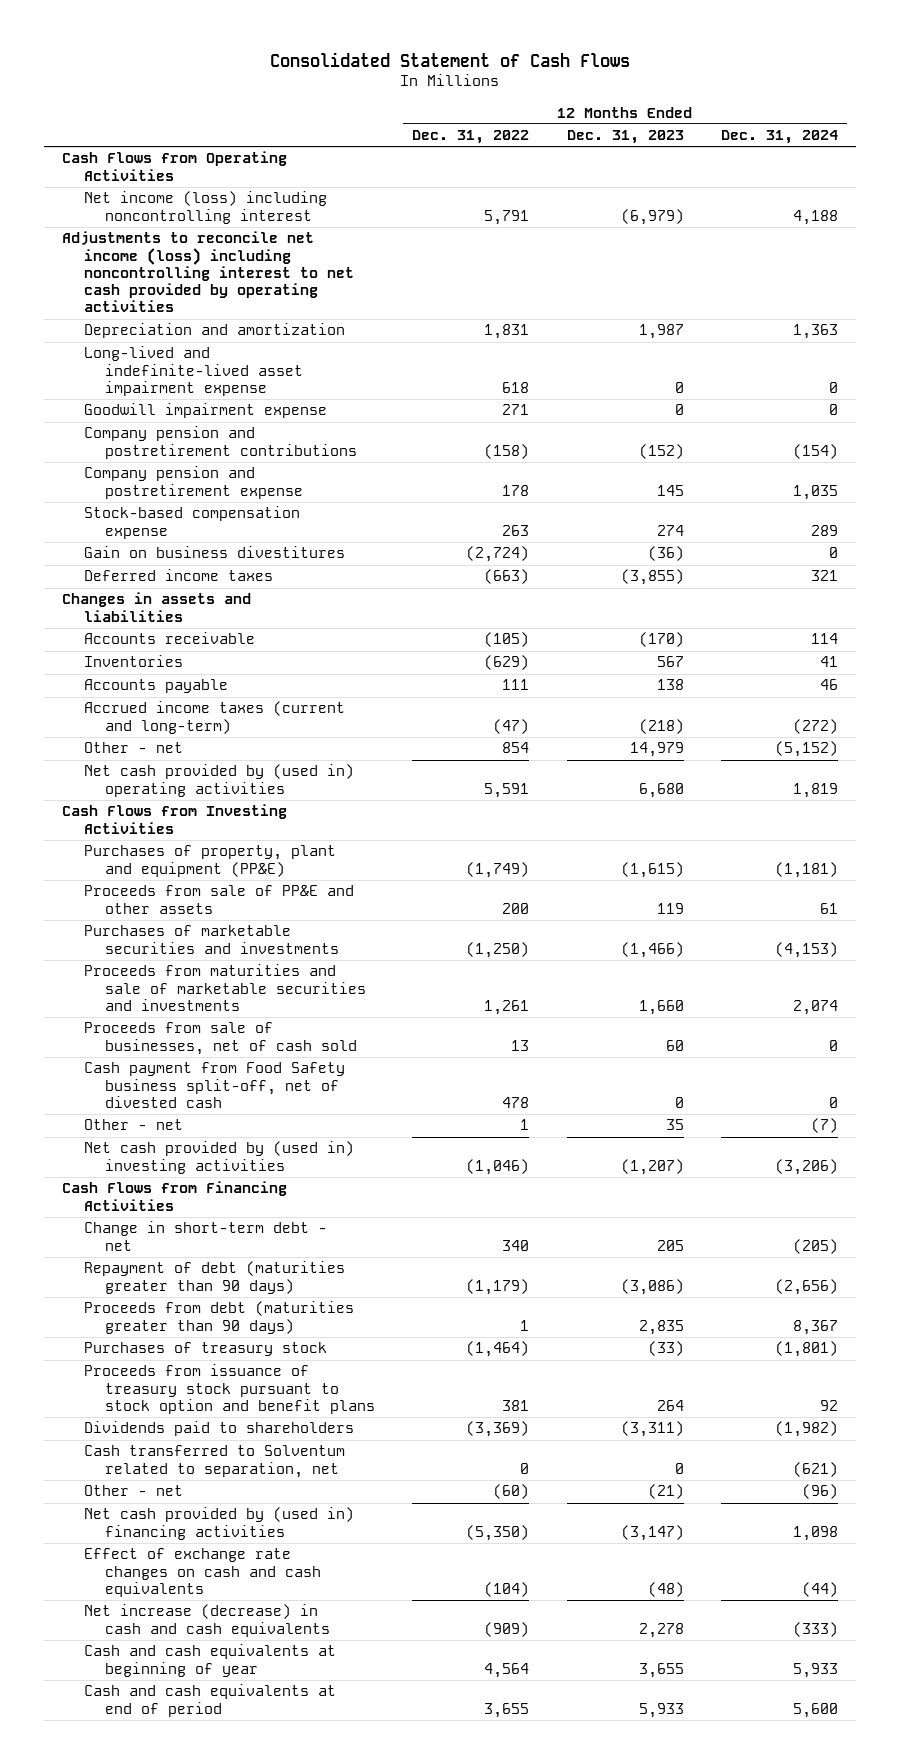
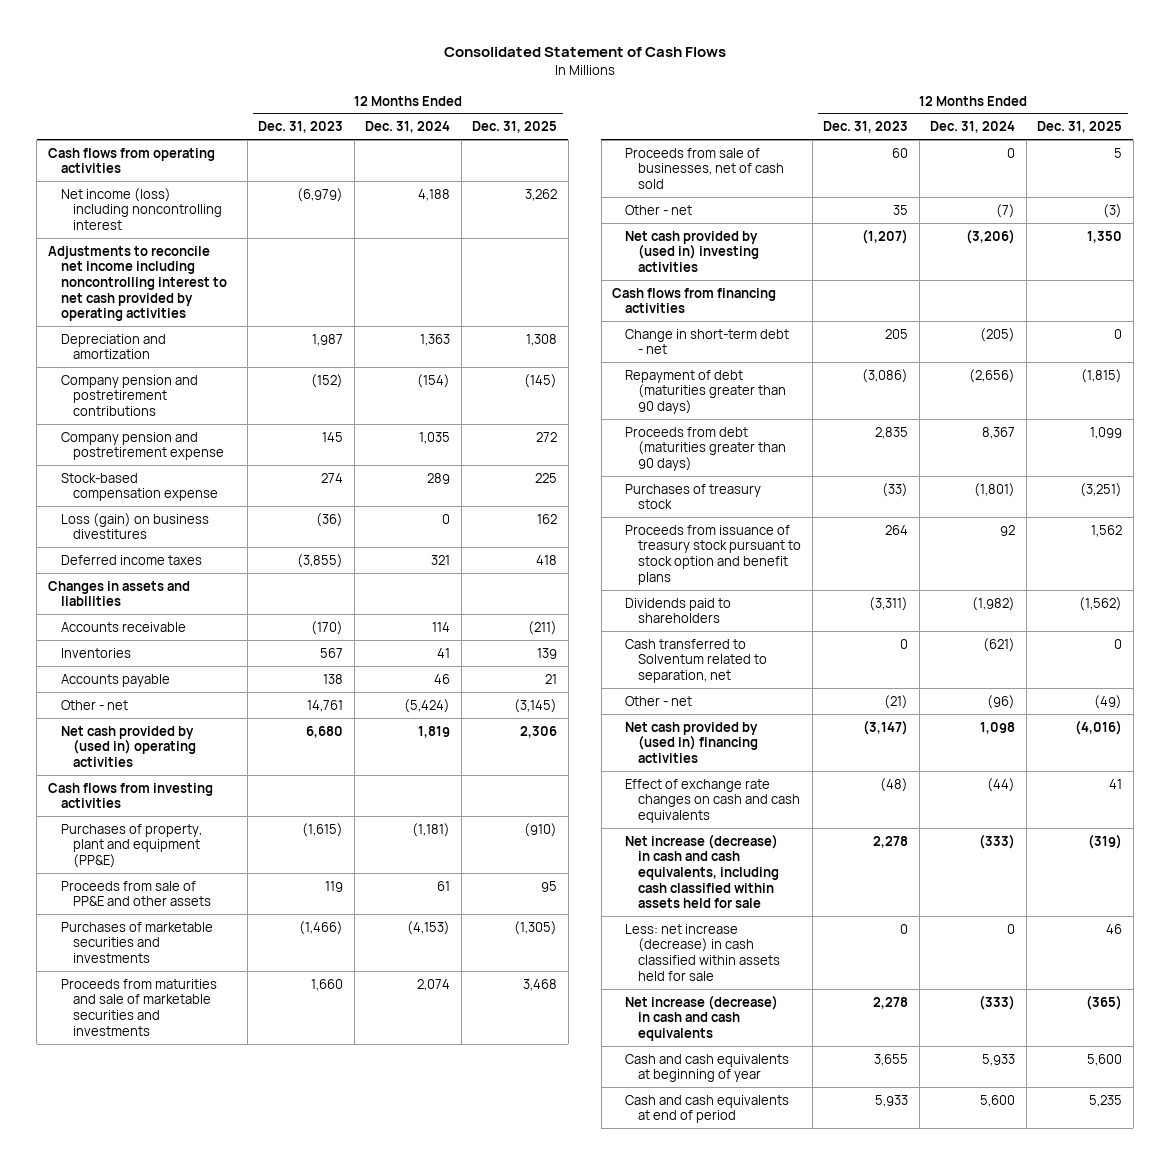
- | 12 Months Ended Dec. 31, 2022 | 12 Months Ended Dec. 31, 2023 | 12 Months Ended Dec. 31, 2024
+ | 12 Months Ended Dec. 31, 2023 | 12 Months Ended Dec. 31, 2024 | 12 Months Ended Dec. 31, 2025
- Cash Flows from Operating Activities
+ Cash flows from operating activities
- Adjustments to reconcile net income (loss) including noncontrolling interest to net cash provided by operating activities
+ Adjustments to reconcile net income including noncontrolling interest to net cash provided by operating activities
- Long-lived and indefinite-lived asset impairment expense | 618 | 0 | 0
- Goodwill impairment expense | 271 | 0 | 0
- Gain on business divestitures | (2,724) | (36) | 0
+ Loss (gain) on business divestitures | (36) | 0 | 162
- Accrued income taxes (current and long-term) | (47) | (218) | (272)
- Other - net | 854 | 14,979 | (5,152)
+ Other - net | 14,761 | (5,424) | (3,145)
- Cash Flows from Investing Activities
+ Cash flows from investing activities
- Cash payment from Food Safety business split-off, net of divested cash | 478 | 0 | 0
- Cash Flows from Financing Activities
+ Cash flows from financing activities
+ Net increase (decrease) in cash and cash equivalents, including cash classified within assets held for sale | 2,278 | (333) | (319)
+ Less: net increase (decrease) in cash classified within assets held for sale | 0 | 0 | 46

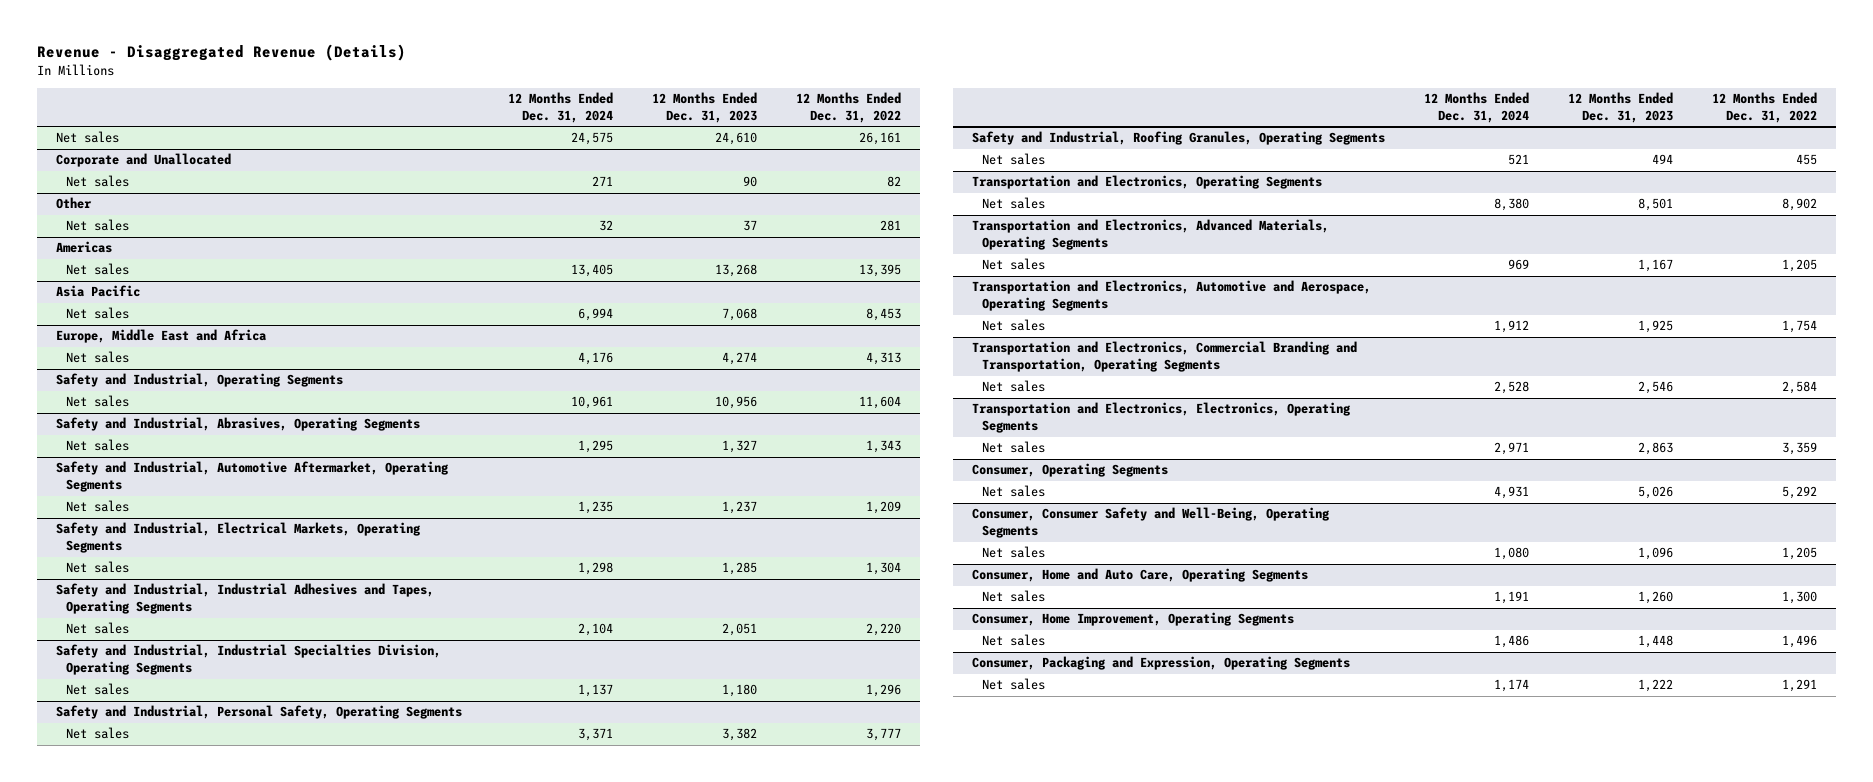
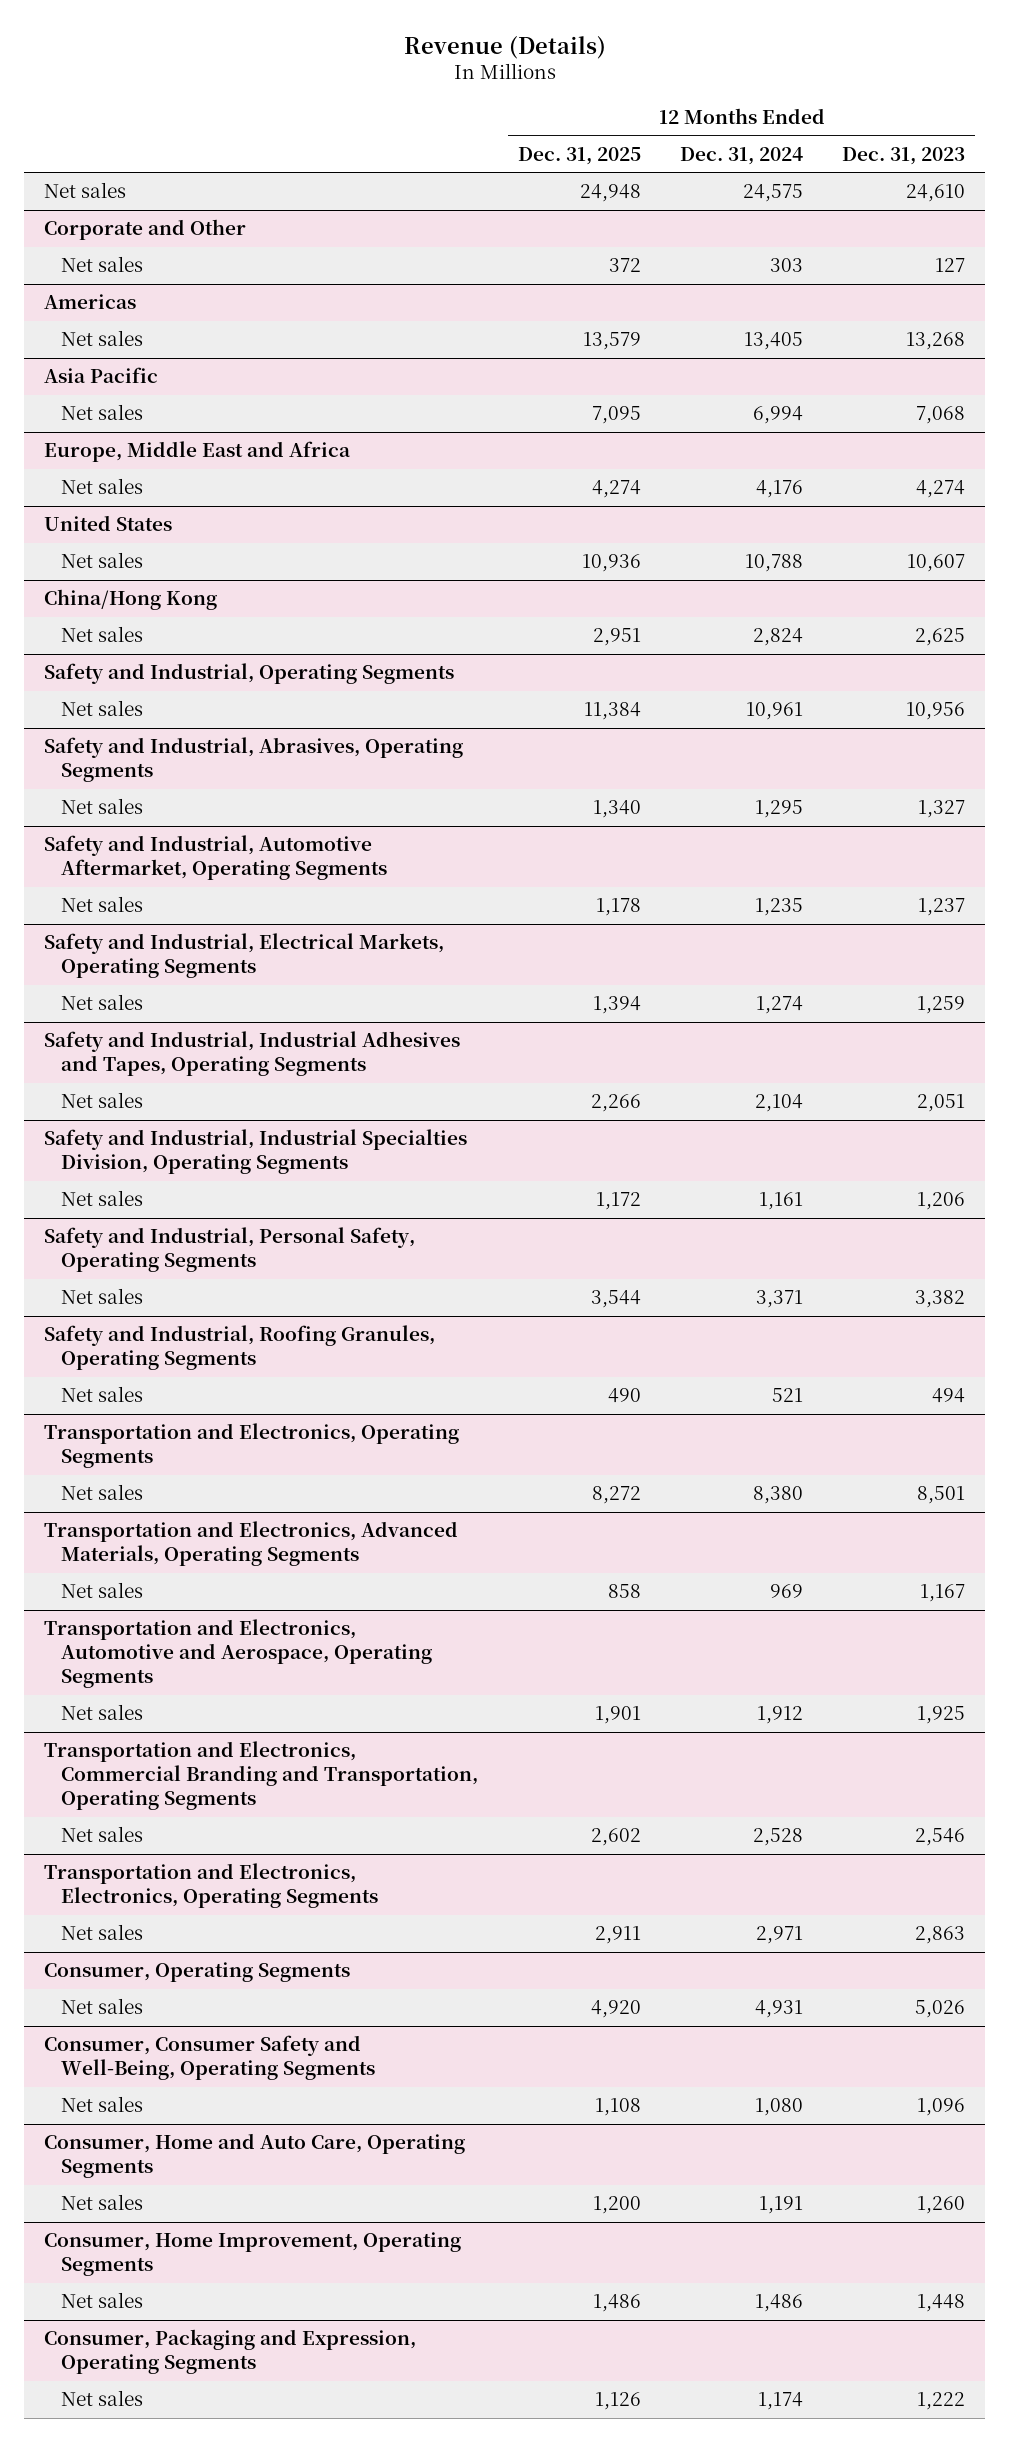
- Revenue - Disaggregated Revenue (Details)
+ Revenue (Details)
- | 12 Months Ended Dec. 31, 2024 | 12 Months Ended Dec. 31, 2023 | 12 Months Ended Dec. 31, 2022
+ | 12 Months Ended Dec. 31, 2025 | 12 Months Ended Dec. 31, 2024 | 12 Months Ended Dec. 31, 2023
- Corporate and Unallocated
- Net sales | 271 | 90 | 82
- Other
- Net sales | 32 | 37 | 281
+ Corporate and Other
+ Net sales | 372 | 303 | 127
+ United States
+ Net sales | 10,936 | 10,788 | 10,607
+ China/Hong Kong
+ Net sales | 2,951 | 2,824 | 2,625
@ Safety and Industrial, Electrical Markets, Operating Segments
- Net sales | 1,298 | 1,285 | 1,304
+ Net sales | 1,394 | 1,274 | 1,259
@ Safety and Industrial, Industrial Specialties Division, Operating Segments
- Net sales | 1,137 | 1,180 | 1,296
+ Net sales | 1,172 | 1,161 | 1,206

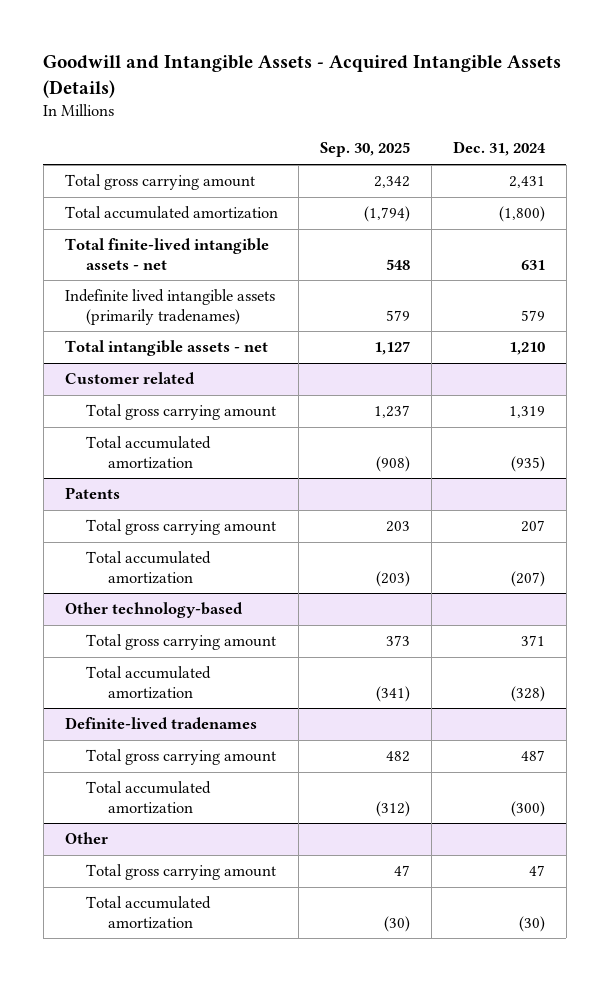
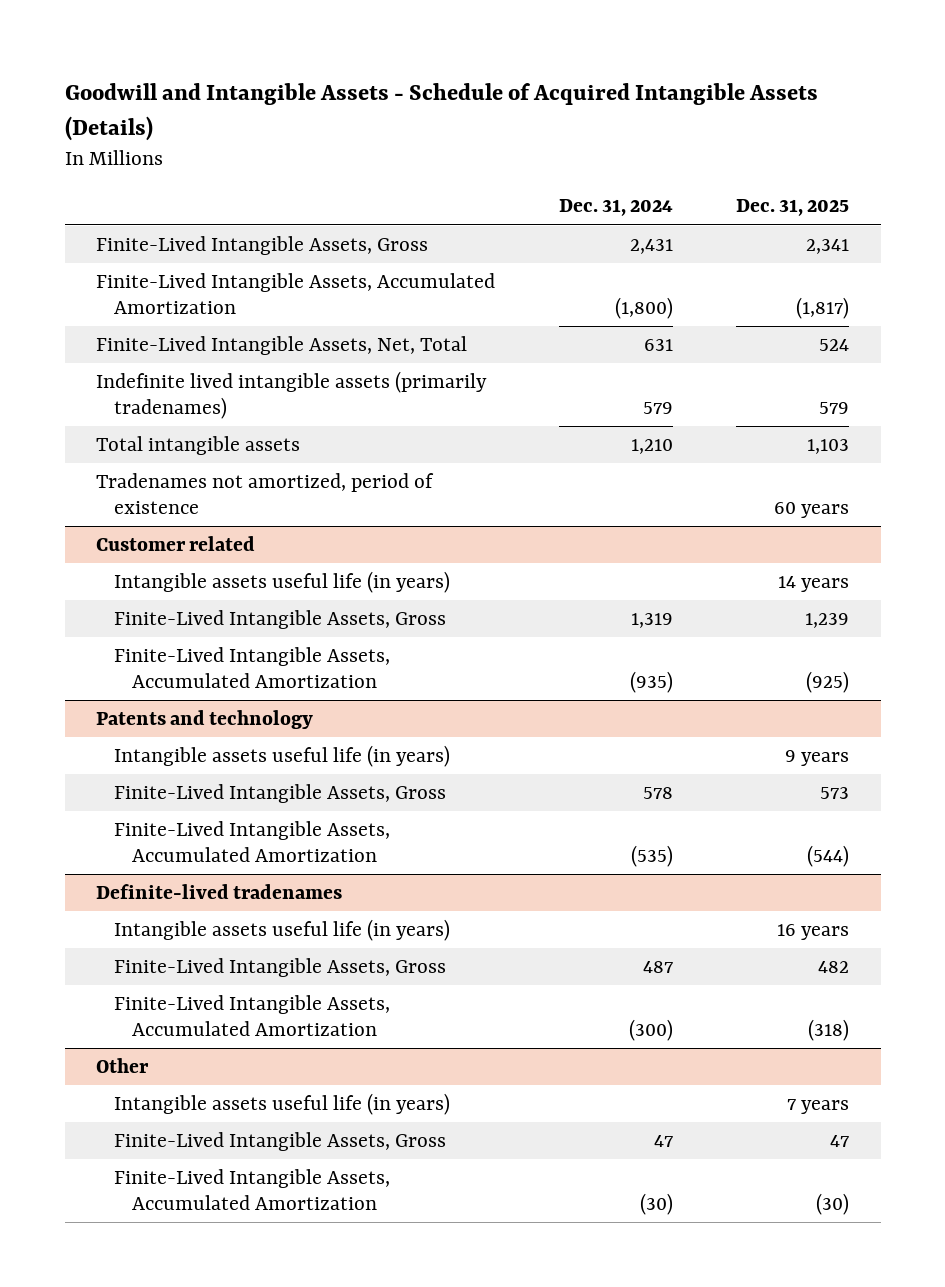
- Goodwill and Intangible Assets - Acquired Intangible Assets (Details)
+ Goodwill and Intangible Assets - Schedule of Acquired Intangible Assets (Details)
- | Sep. 30, 2025 | Dec. 31, 2024
+ | Dec. 31, 2024 | Dec. 31, 2025
- Total gross carrying amount | 2,342 | 2,431
- Total accumulated amortization | (1,794) | (1,800)
- Total finite-lived intangible assets - net | 548 | 631
+ Finite-Lived Intangible Assets, Gross | 2,431 | 2,341
+ Finite-Lived Intangible Assets, Accumulated Amortization | (1,800) | (1,817)
+ Finite-Lived Intangible Assets, Net, Total | 631 | 524
- Total intangible assets - net | 1,127 | 1,210
+ Total intangible assets | 1,210 | 1,103
+ Tradenames not amortized, period of existence | | 60 years
@ Customer related
- Total gross carrying amount | 1,237 | 1,319
- Total accumulated amortization | (908) | (935)
- Patents
- Total gross carrying amount | 203 | 207
- Total accumulated amortization | (203) | (207)
- Other technology-based
- Total gross carrying amount | 373 | 371
- Total accumulated amortization | (341) | (328)
@ Customer related
+ Intangible assets useful life (in years) | | 14 years
+ Finite-Lived Intangible Assets, Gross | 1,319 | 1,239
+ Finite-Lived Intangible Assets, Accumulated Amortization | (935) | (925)
+ Patents and technology
+ Intangible assets useful life (in years) | | 9 years
+ Finite-Lived Intangible Assets, Gross | 578 | 573
+ Finite-Lived Intangible Assets, Accumulated Amortization | (535) | (544)
@ Definite-lived tradenames
- Total gross carrying amount | 482 | 487
- Total accumulated amortization | (312) | (300)
+ Intangible assets useful life (in years) | | 16 years
+ Finite-Lived Intangible Assets, Gross | 487 | 482
+ Finite-Lived Intangible Assets, Accumulated Amortization | (300) | (318)
@ Other
- Total gross carrying amount | 47 | 47
- Total accumulated amortization | (30) | (30)
+ Intangible assets useful life (in years) | | 7 years
+ Finite-Lived Intangible Assets, Gross | 47 | 47
+ Finite-Lived Intangible Assets, Accumulated Amortization | (30) | (30)

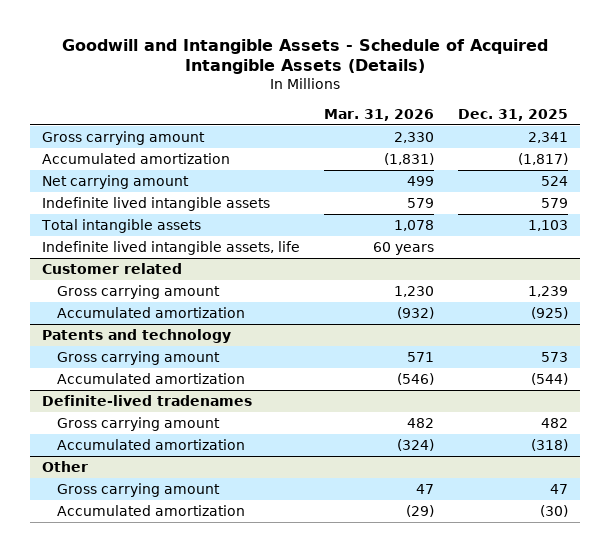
- | Dec. 31, 2024 | Dec. 31, 2025
+ | Mar. 31, 2026 | Dec. 31, 2025
- Finite-Lived Intangible Assets, Gross | 2,431 | 2,341
- Finite-Lived Intangible Assets, Accumulated Amortization | (1,800) | (1,817)
- Finite-Lived Intangible Assets, Net, Total | 631 | 524
- Indefinite lived intangible assets (primarily tradenames) | 579 | 579
+ Gross carrying amount | 2,330 | 2,341
+ Accumulated amortization | (1,831) | (1,817)
+ Net carrying amount | 499 | 524
+ Indefinite lived intangible assets | 579 | 579
- Tradenames not amortized, period of existence | | 60 years
+ Indefinite lived intangible assets, life | 60 years |
@ Customer related
- Intangible assets useful life (in years) | | 14 years
- Finite-Lived Intangible Assets, Gross | 1,319 | 1,239
- Finite-Lived Intangible Assets, Accumulated Amortization | (935) | (925)
+ Gross carrying amount | 1,230 | 1,239
+ Accumulated amortization | (932) | (925)
@ Patents and technology
- Intangible assets useful life (in years) | | 9 years
- Finite-Lived Intangible Assets, Gross | 578 | 573
- Finite-Lived Intangible Assets, Accumulated Amortization | (535) | (544)
+ Gross carrying amount | 571 | 573
+ Accumulated amortization | (546) | (544)
@ Definite-lived tradenames
- Intangible assets useful life (in years) | | 16 years
- Finite-Lived Intangible Assets, Gross | 487 | 482
- Finite-Lived Intangible Assets, Accumulated Amortization | (300) | (318)
+ Gross carrying amount | 482 | 482
+ Accumulated amortization | (324) | (318)
@ Other
- Intangible assets useful life (in years) | | 7 years
- Finite-Lived Intangible Assets, Gross | 47 | 47
- Finite-Lived Intangible Assets, Accumulated Amortization | (30) | (30)
+ Gross carrying amount | 47 | 47
+ Accumulated amortization | (29) | (30)

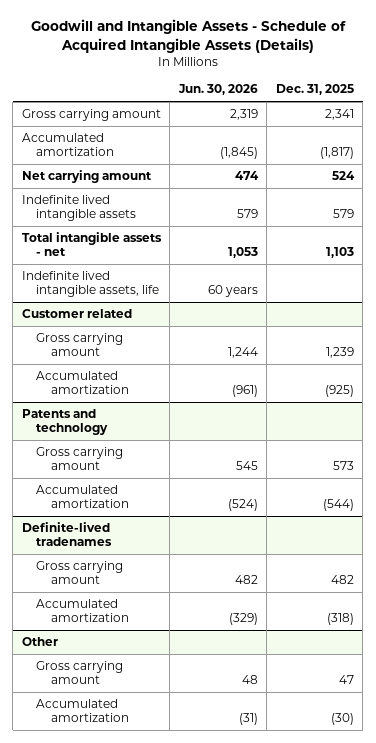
- | Mar. 31, 2026 | Dec. 31, 2025
+ | Jun. 30, 2026 | Dec. 31, 2025
- Total intangible assets | 1,078 | 1,103
+ Total intangible assets - net | 1,053 | 1,103

